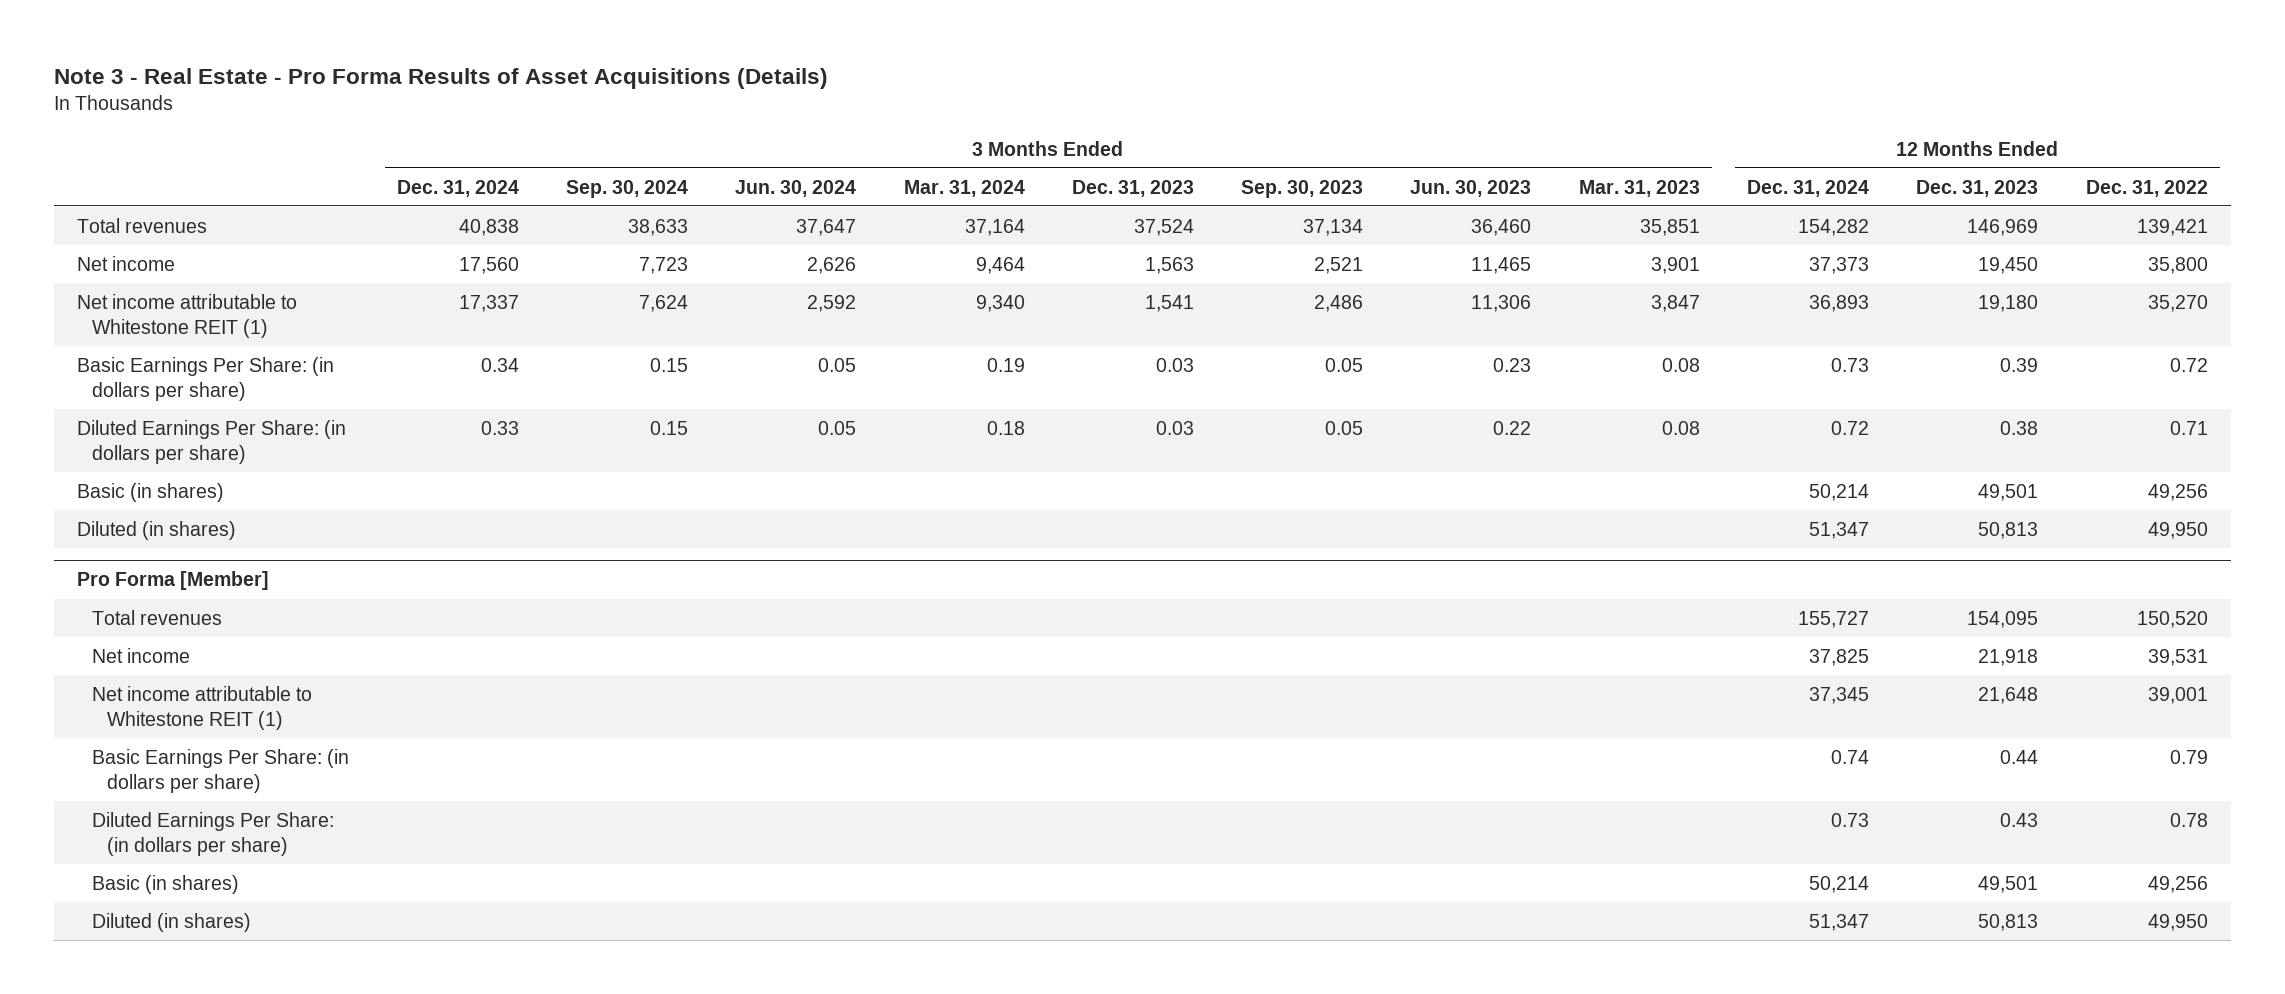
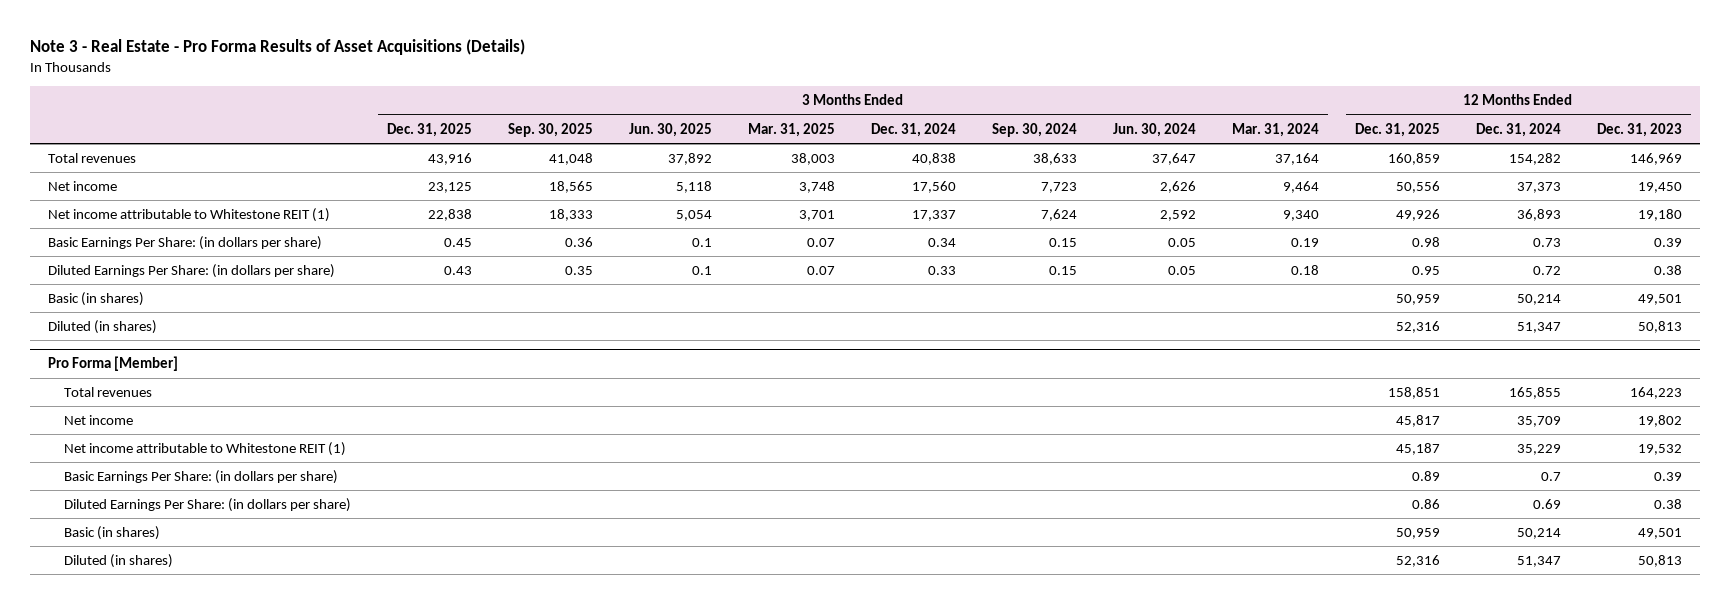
- | 3 Months Ended Dec. 31, 2024 | 3 Months Ended Sep. 30, 2024 | 3 Months Ended Jun. 30, 2024 | 3 Months Ended Mar. 31, 2024 | 3 Months Ended Dec. 31, 2023 | 3 Months Ended Sep. 30, 2023 | 3 Months Ended Jun. 30, 2023 | 3 Months Ended Mar. 31, 2023 | 12 Months Ended Dec. 31, 2024 | 12 Months Ended Dec. 31, 2023 | 12 Months Ended Dec. 31, 2022
+ | 3 Months Ended Dec. 31, 2025 | 3 Months Ended Sep. 30, 2025 | 3 Months Ended Jun. 30, 2025 | 3 Months Ended Mar. 31, 2025 | 3 Months Ended Dec. 31, 2024 | 3 Months Ended Sep. 30, 2024 | 3 Months Ended Jun. 30, 2024 | 3 Months Ended Mar. 31, 2024 | 12 Months Ended Dec. 31, 2025 | 12 Months Ended Dec. 31, 2024 | 12 Months Ended Dec. 31, 2023
@ Pro Forma [Member]
- Total revenues | | | | | | | | | 155,727 | 154,095 | 150,520
- Net income | | | | | | | | | 37,825 | 21,918 | 39,531
- Net income attributable to Whitestone REIT (1) | | | | | | | | | 37,345 | 21,648 | 39,001
- Basic Earnings Per Share: (in dollars per share) | | | | | | | | | 0.74 | 0.44 | 0.79
- Diluted Earnings Per Share: (in dollars per share) | | | | | | | | | 0.73 | 0.43 | 0.78
+ Total revenues | | | | | | | | | 158,851 | 165,855 | 164,223
+ Net income | | | | | | | | | 45,817 | 35,709 | 19,802
+ Net income attributable to Whitestone REIT (1) | | | | | | | | | 45,187 | 35,229 | 19,532
+ Basic Earnings Per Share: (in dollars per share) | | | | | | | | | 0.89 | 0.7 | 0.39
+ Diluted Earnings Per Share: (in dollars per share) | | | | | | | | | 0.86 | 0.69 | 0.38

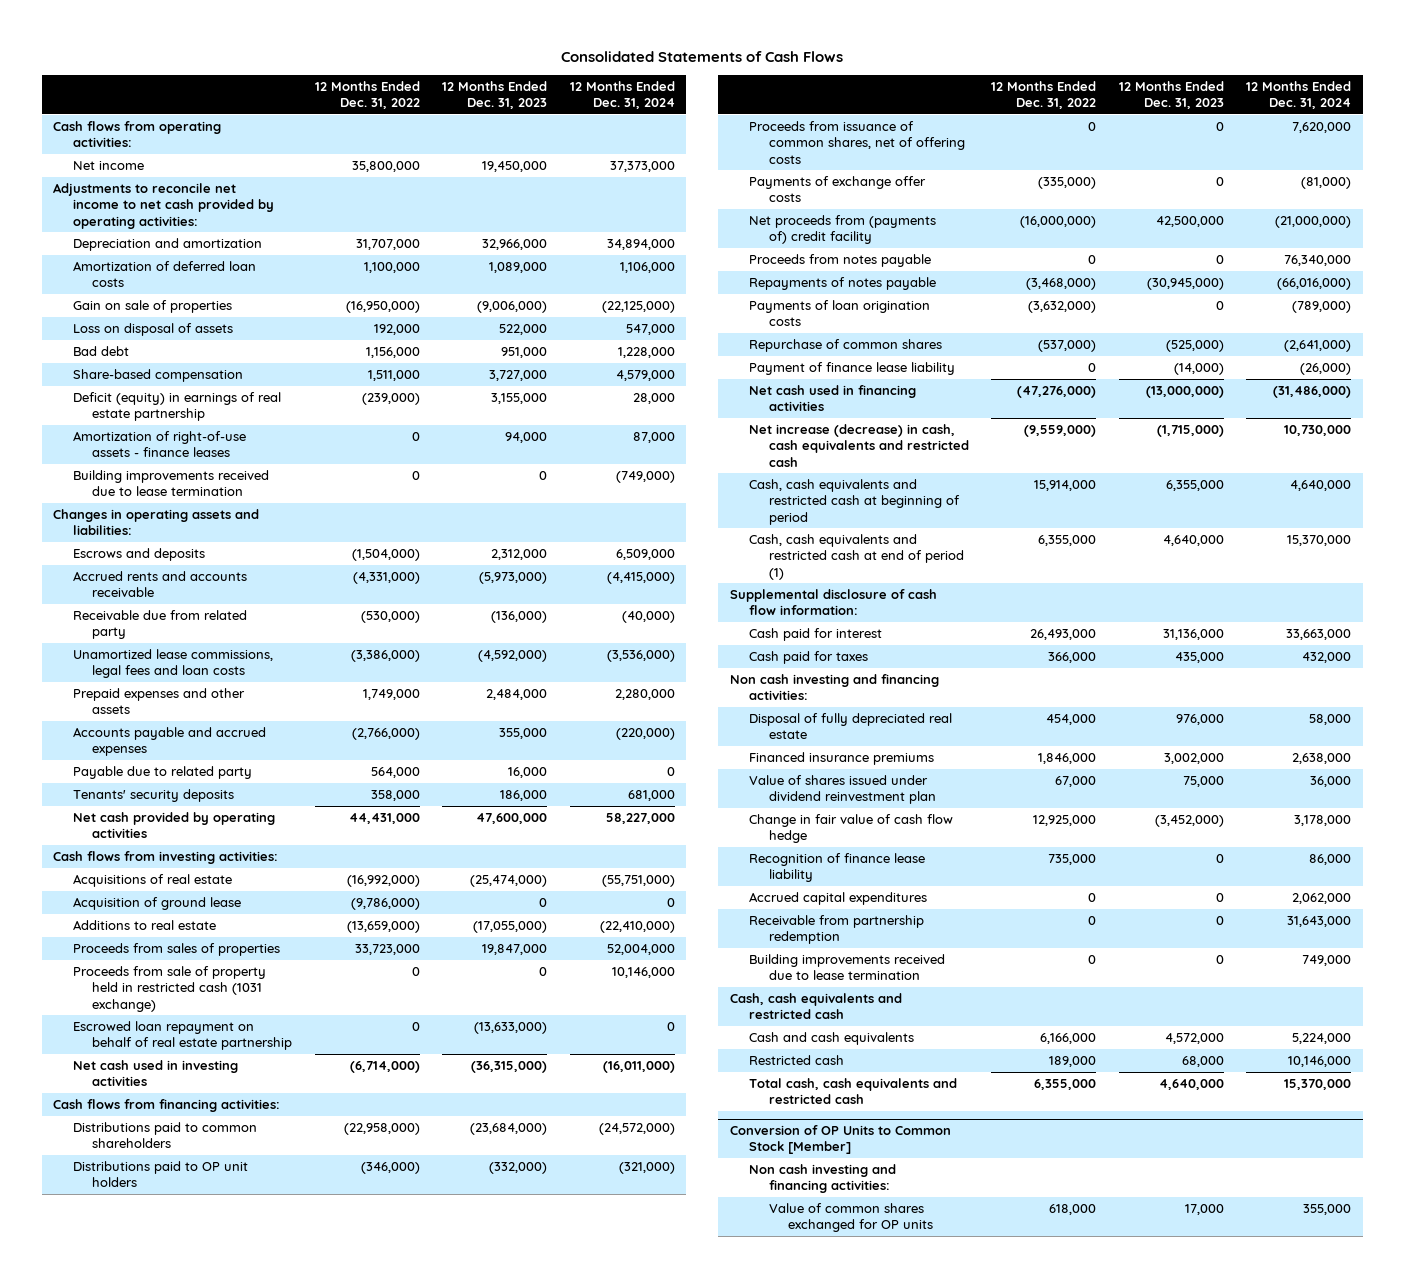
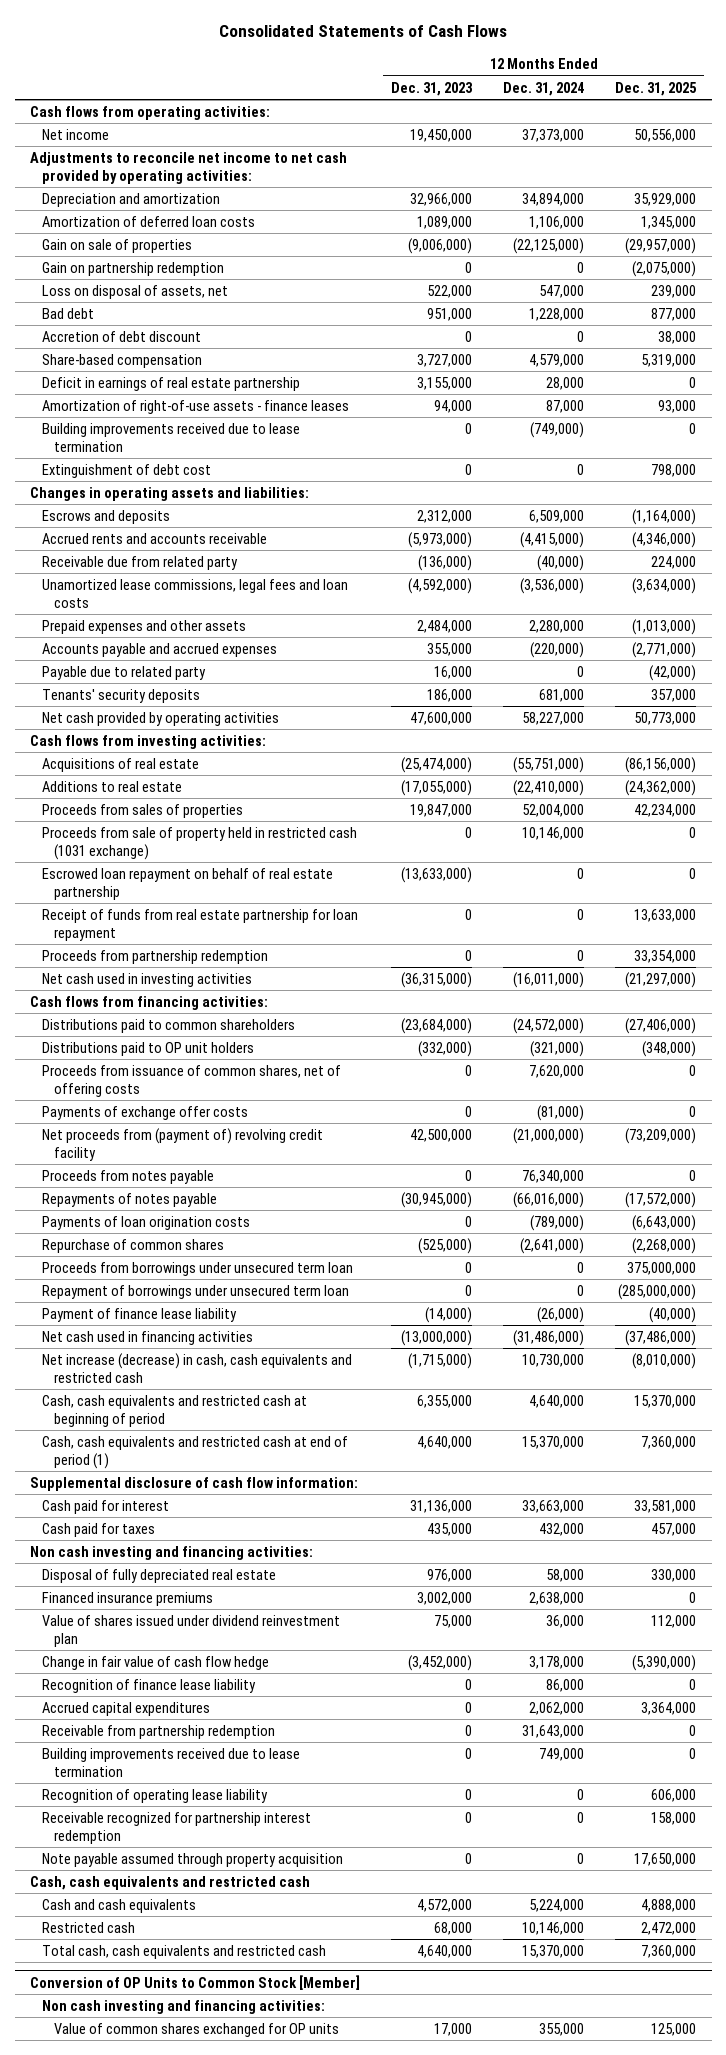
- | 12 Months Ended Dec. 31, 2022 | 12 Months Ended Dec. 31, 2023 | 12 Months Ended Dec. 31, 2024
+ | 12 Months Ended Dec. 31, 2023 | 12 Months Ended Dec. 31, 2024 | 12 Months Ended Dec. 31, 2025
- Loss on disposal of assets | 192,000 | 522,000 | 547,000
+ Gain on partnership redemption | 0 | 0 | (2,075,000)
+ Loss on disposal of assets, net | 522,000 | 547,000 | 239,000
+ Accretion of debt discount | 0 | 0 | 38,000
- Deficit (equity) in earnings of real estate partnership | (239,000) | 3,155,000 | 28,000
+ Deficit in earnings of real estate partnership | 3,155,000 | 28,000 | 0
+ Extinguishment of debt cost | 0 | 0 | 798,000
- Acquisition of ground lease | (9,786,000) | 0 | 0
+ Receipt of funds from real estate partnership for loan repayment | 0 | 0 | 13,633,000
+ Proceeds from partnership redemption | 0 | 0 | 33,354,000
- Net proceeds from (payments of) credit facility | (16,000,000) | 42,500,000 | (21,000,000)
+ Net proceeds from (payment of) revolving credit facility | 42,500,000 | (21,000,000) | (73,209,000)
+ Proceeds from borrowings under unsecured term loan | 0 | 0 | 375,000,000
+ Repayment of borrowings under unsecured term loan | 0 | 0 | (285,000,000)
+ Recognition of operating lease liability | 0 | 0 | 606,000
+ Receivable recognized for partnership interest redemption | 0 | 0 | 158,000
+ Note payable assumed through property acquisition | 0 | 0 | 17,650,000

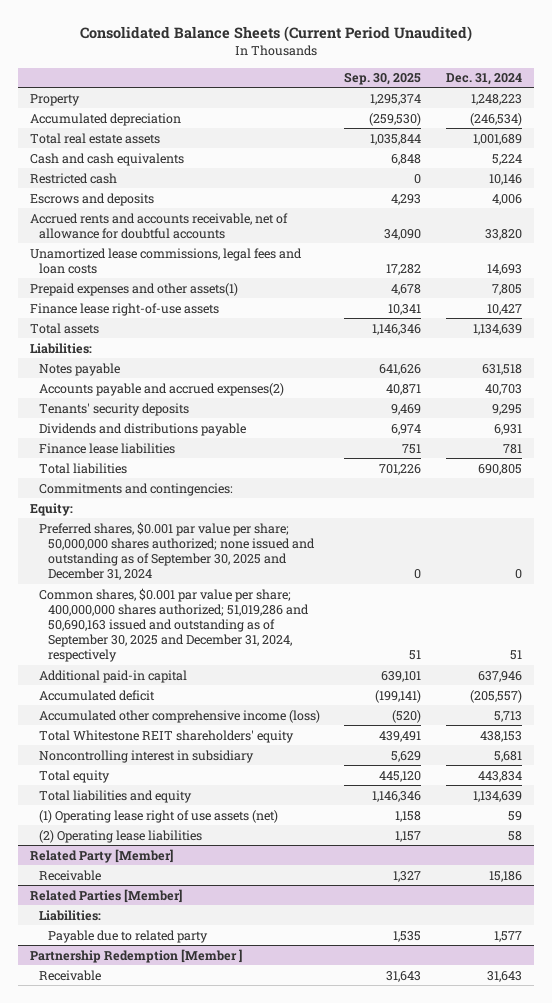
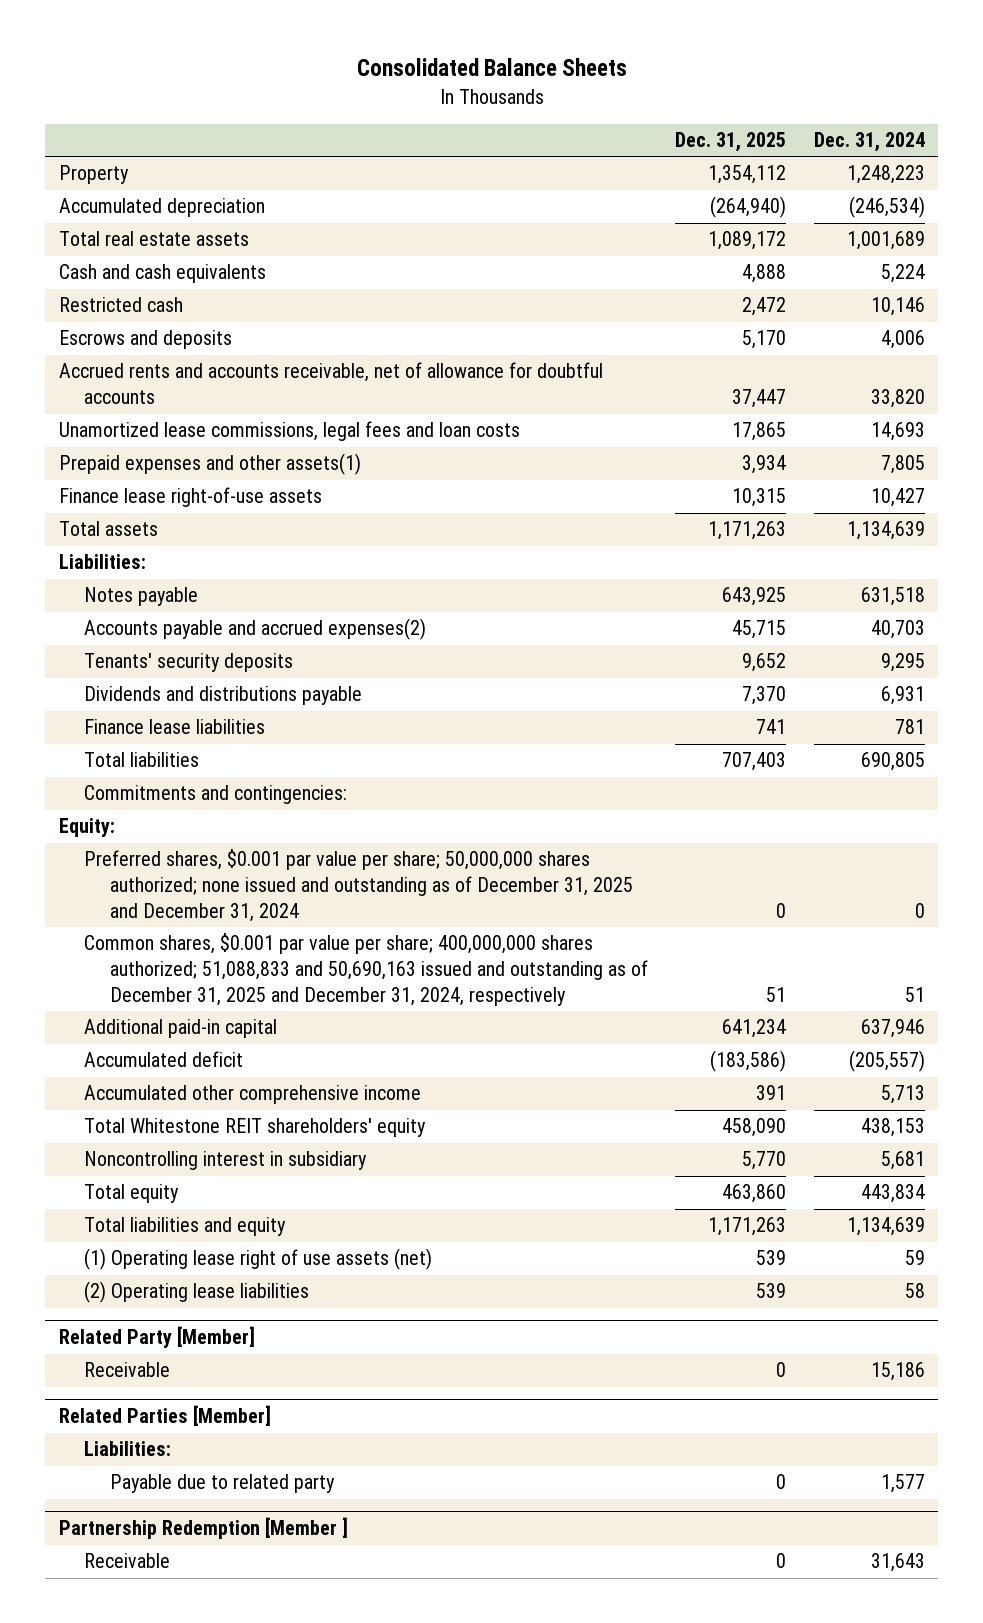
- Consolidated Balance Sheets (Current Period Unaudited)
+ Consolidated Balance Sheets
- | Sep. 30, 2025 | Dec. 31, 2024
+ | Dec. 31, 2025 | Dec. 31, 2024
- Preferred shares, $0.001 par value per share; 50,000,000 shares authorized; none issued and outstanding as of September 30, 2025 and December 31, 2024 | 0 | 0
- Common shares, $0.001 par value per share; 400,000,000 shares authorized; 51,019,286 and 50,690,163 issued and outstanding as of September 30, 2025 and December 31, 2024, respectively | 51 | 51
+ Preferred shares, $0.001 par value per share; 50,000,000 shares authorized; none issued and outstanding as of December 31, 2025 and December 31, 2024 | 0 | 0
+ Common shares, $0.001 par value per share; 400,000,000 shares authorized; 51,088,833 and 50,690,163 issued and outstanding as of December 31, 2025 and December 31, 2024, respectively | 51 | 51
- Accumulated other comprehensive income (loss) | (520) | 5,713
+ Accumulated other comprehensive income | 391 | 5,713

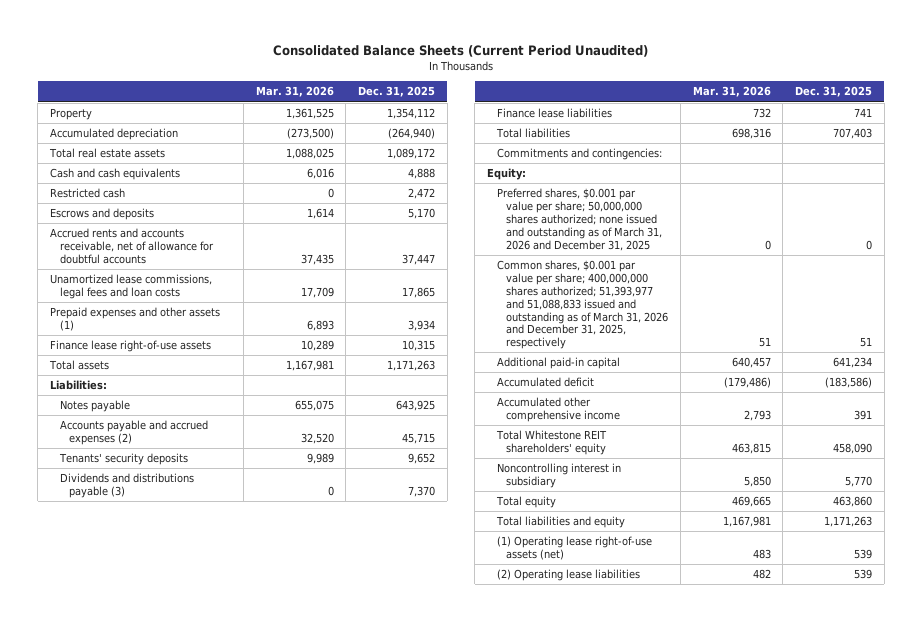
- Consolidated Balance Sheets
+ Consolidated Balance Sheets (Current Period Unaudited)
- | Dec. 31, 2025 | Dec. 31, 2024
+ | Mar. 31, 2026 | Dec. 31, 2025
- Prepaid expenses and other assets(1) | 3,934 | 7,805
+ Prepaid expenses and other assets (1) | 6,893 | 3,934
- Accounts payable and accrued expenses(2) | 45,715 | 40,703
+ Accounts payable and accrued expenses (2) | 32,520 | 45,715
- Dividends and distributions payable | 7,370 | 6,931
+ Dividends and distributions payable (3) | 0 | 7,370
- Preferred shares, $0.001 par value per share; 50,000,000 shares authorized; none issued and outstanding as of December 31, 2025 and December 31, 2024 | 0 | 0
- Common shares, $0.001 par value per share; 400,000,000 shares authorized; 51,088,833 and 50,690,163 issued and outstanding as of December 31, 2025 and December 31, 2024, respectively | 51 | 51
+ Preferred shares, $0.001 par value per share; 50,000,000 shares authorized; none issued and outstanding as of March 31, 2026 and December 31, 2025 | 0 | 0
+ Common shares, $0.001 par value per share; 400,000,000 shares authorized; 51,393,977 and 51,088,833 issued and outstanding as of March 31, 2026 and December 31, 2025, respectively | 51 | 51
- (1) Operating lease right of use assets (net) | 539 | 59
+ (1) Operating lease right-of-use assets (net) | 483 | 539
- Related Party [Member]
- Receivable | 0 | 15,186
- Related Parties [Member]
- Liabilities:
- Payable due to related party | 0 | 1,577
- Partnership Redemption [Member ]
- Receivable | 0 | 31,643

